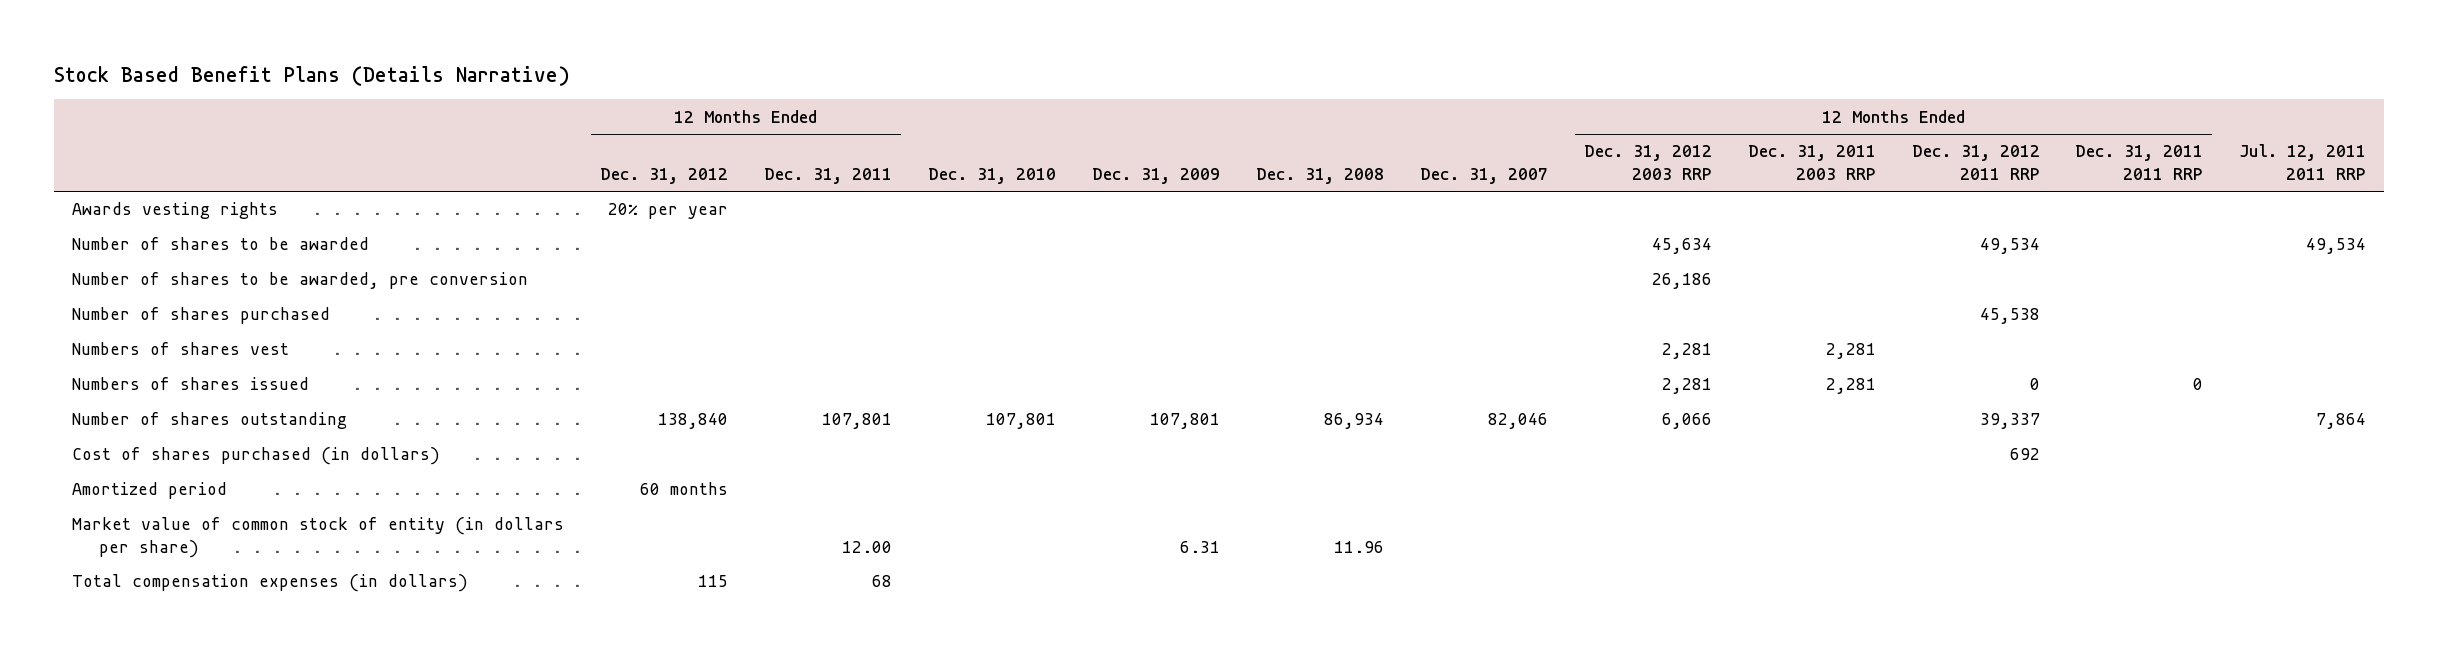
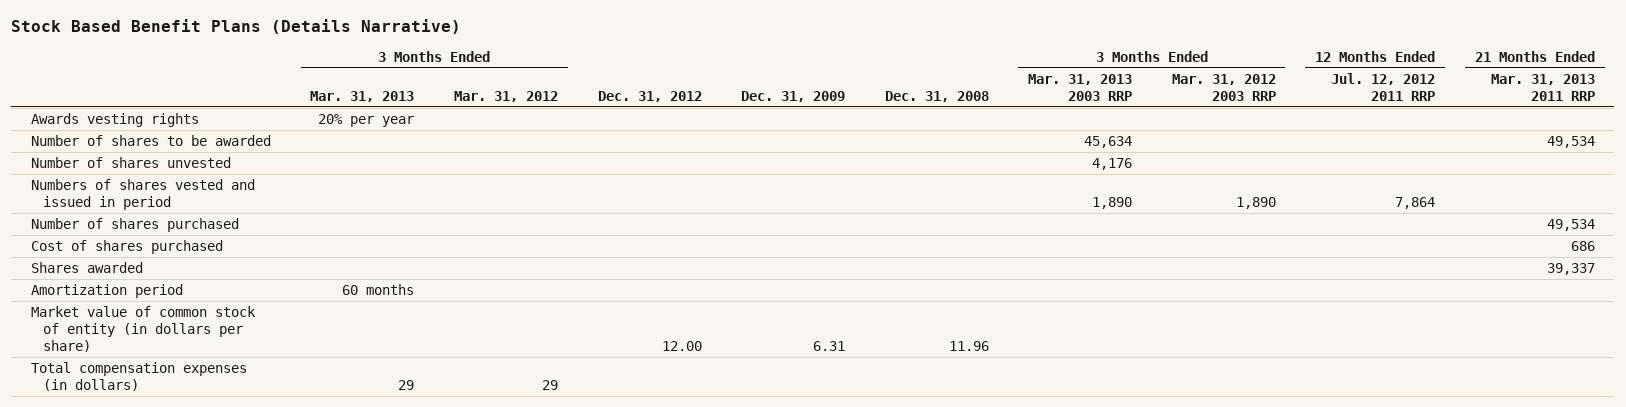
- | 12 Months Ended Dec. 31, 2012 | 12 Months Ended Dec. 31, 2011 | Dec. 31, 2010 | Dec. 31, 2009 | Dec. 31, 2008 | Dec. 31, 2007 | 12 Months Ended Dec. 31, 2012 2003 RRP | 12 Months Ended Dec. 31, 2011 2003 RRP | 12 Months Ended Dec. 31, 2012 2011 RRP | 12 Months Ended Dec. 31, 2011 2011 RRP | Jul. 12, 2011 2011 RRP
+ | 3 Months Ended Mar. 31, 2013 | 3 Months Ended Mar. 31, 2012 | Dec. 31, 2012 | Dec. 31, 2009 | Dec. 31, 2008 | 3 Months Ended Mar. 31, 2013 2003 RRP | 3 Months Ended Mar. 31, 2012 2003 RRP | 12 Months Ended Jul. 12, 2012 2011 RRP | 21 Months Ended Mar. 31, 2013 2011 RRP
- Number of shares to be awarded, pre conversion | | | | | | | 26,186 | | | |
+ Number of shares unvested | | | | | | 4,176 | | |
+ Numbers of shares vested and issued in period | | | | | | 1,890 | 1,890 | 7,864 |
- Numbers of shares vest | | | | | | | 2,281 | 2,281 | | |
- Numbers of shares issued | | | | | | | 2,281 | 2,281 | 0 | 0 |
- Number of shares outstanding | 138,840 | 107,801 | 107,801 | 107,801 | 86,934 | 82,046 | 6,066 | | 39,337 | | 7,864
- Cost of shares purchased (in dollars) | | | | | | | | | 692 | |
- Amortized period | 60 months | | | | | | | | | |
+ Cost of shares purchased | | | | | | | | | 686
+ Shares awarded | | | | | | | | | 39,337
+ Amortization period | 60 months | | | | | | | |

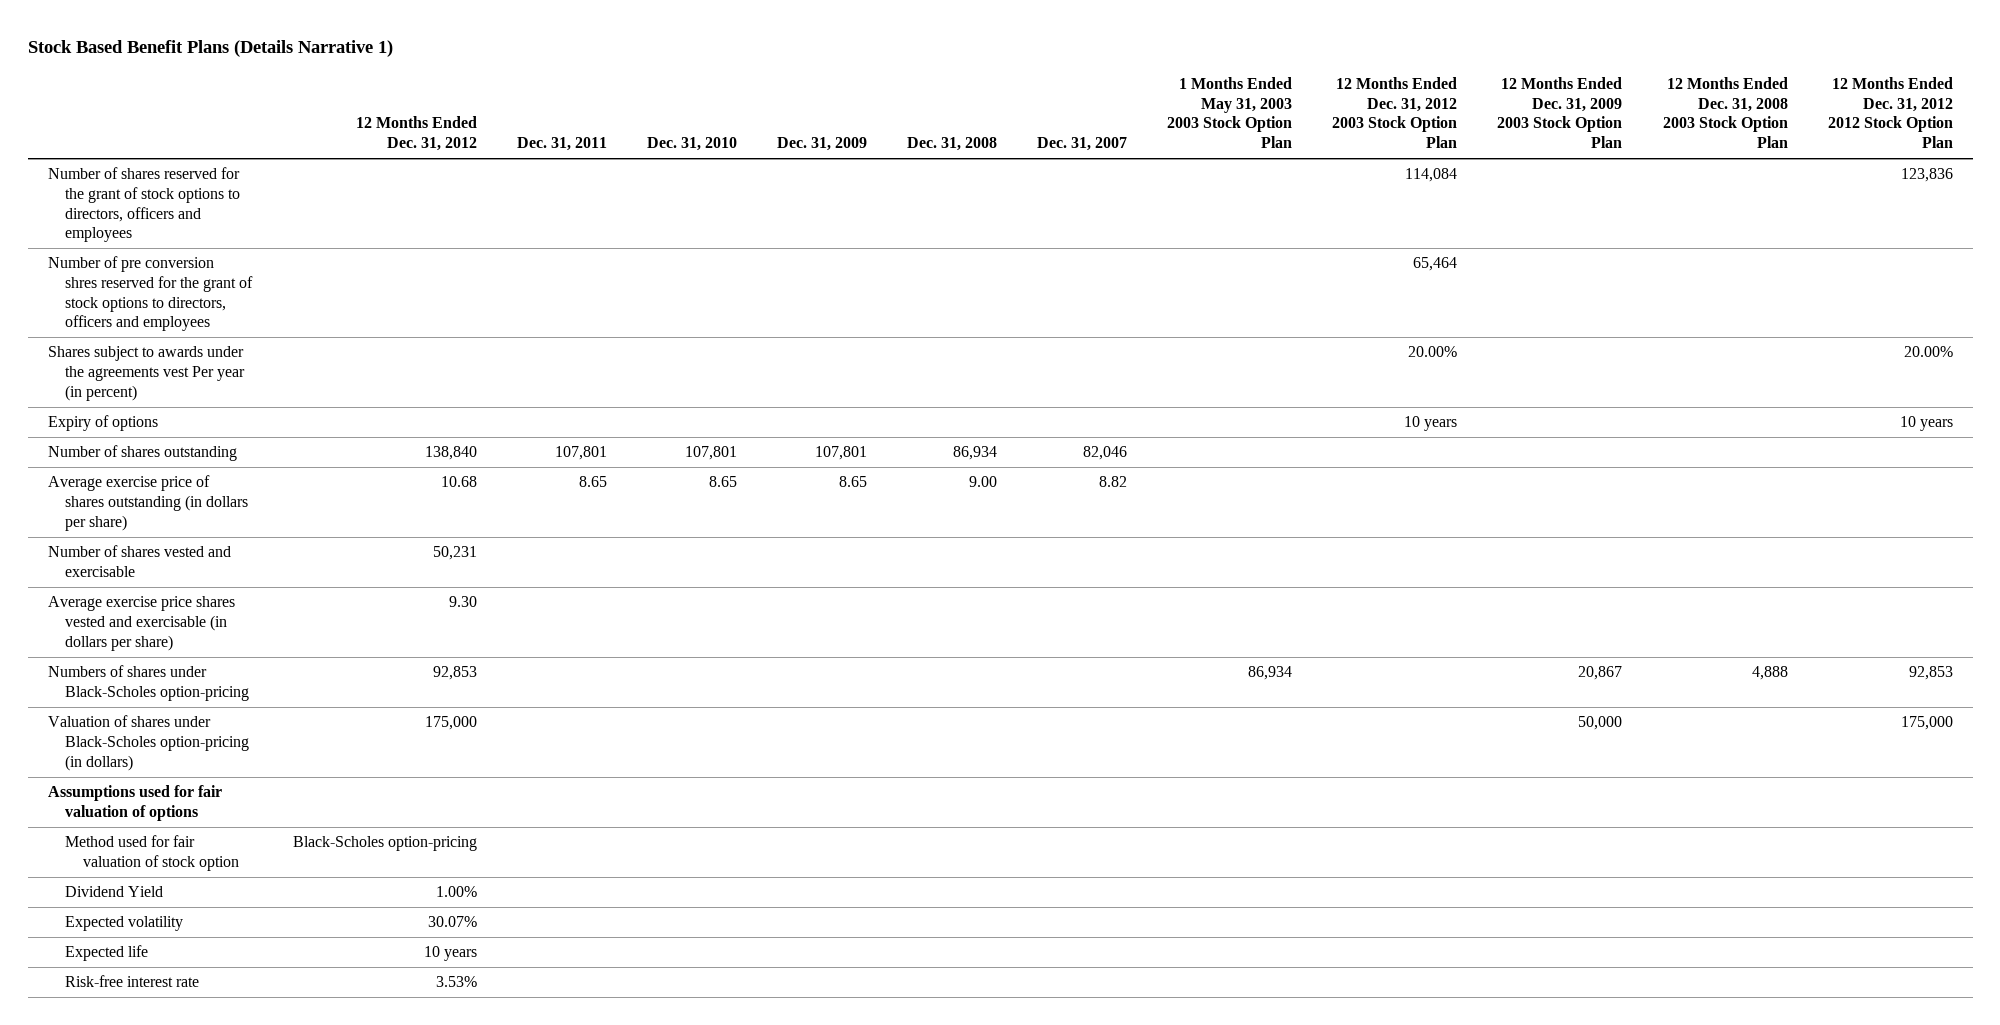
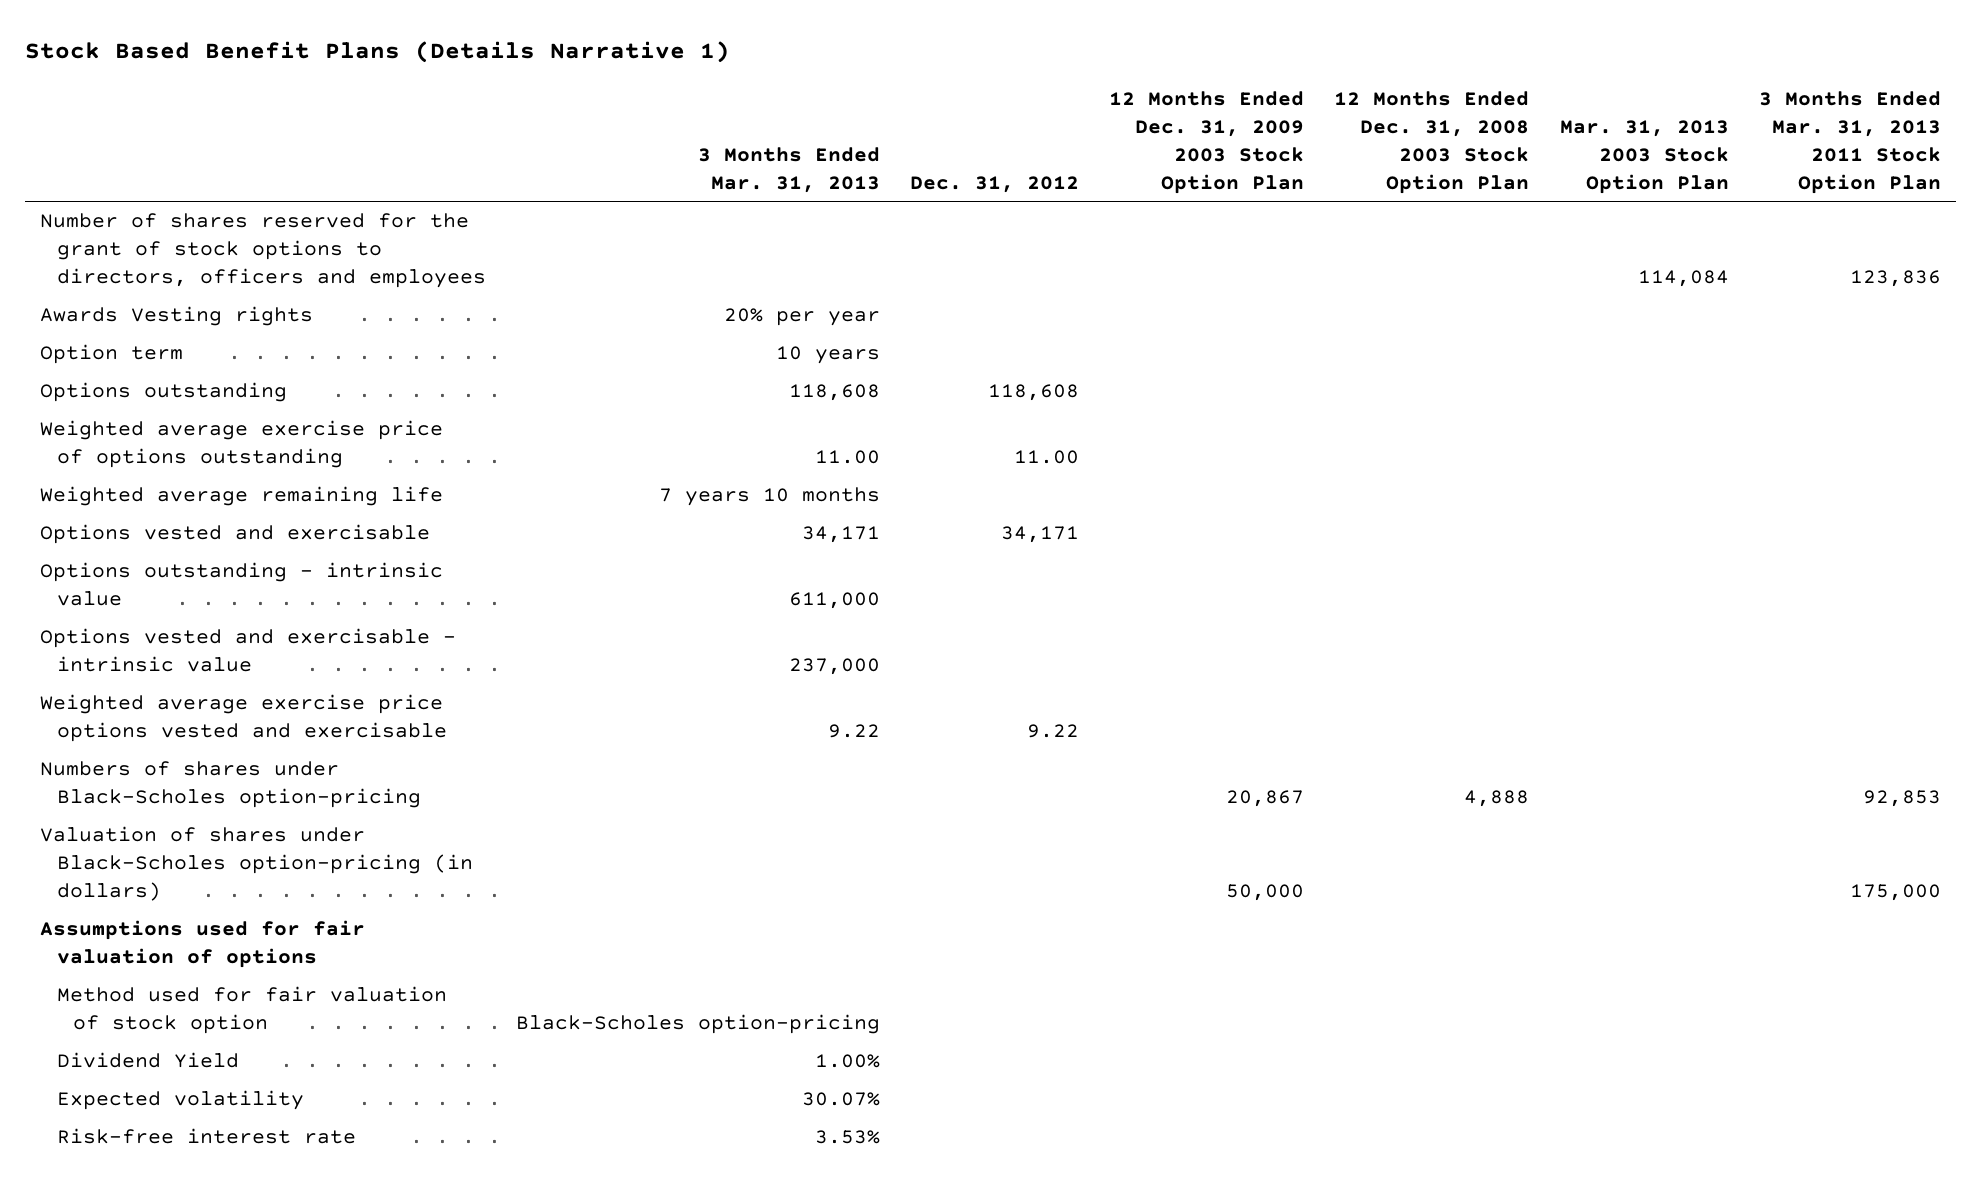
- | 12 Months Ended Dec. 31, 2012 | Dec. 31, 2011 | Dec. 31, 2010 | Dec. 31, 2009 | Dec. 31, 2008 | Dec. 31, 2007 | 1 Months Ended May 31, 2003 2003 Stock Option Plan | 12 Months Ended Dec. 31, 2012 2003 Stock Option Plan | 12 Months Ended Dec. 31, 2009 2003 Stock Option Plan | 12 Months Ended Dec. 31, 2008 2003 Stock Option Plan | 12 Months Ended Dec. 31, 2012 2012 Stock Option Plan
+ | 3 Months Ended Mar. 31, 2013 | Dec. 31, 2012 | 12 Months Ended Dec. 31, 2009 2003 Stock Option Plan | 12 Months Ended Dec. 31, 2008 2003 Stock Option Plan | Mar. 31, 2013 2003 Stock Option Plan | 3 Months Ended Mar. 31, 2013 2011 Stock Option Plan
- Number of pre conversion shres reserved for the grant of stock options to directors, officers and employees | | | | | | | | 65,464 | | |
- Shares subject to awards under the agreements vest Per year (in percent) | | | | | | | | 20.00% | | | 20.00%
- Expiry of options | | | | | | | | 10 years | | | 10 years
- Number of shares outstanding | 138,840 | 107,801 | 107,801 | 107,801 | 86,934 | 82,046 | | | | |
- Average exercise price of shares outstanding (in dollars per share) | 10.68 | 8.65 | 8.65 | 8.65 | 9.00 | 8.82 | | | | |
- Number of shares vested and exercisable | 50,231 | | | | | | | | | |
- Average exercise price shares vested and exercisable (in dollars per share) | 9.30 | | | | | | | | | |
+ Awards Vesting rights | 20% per year | | | | |
+ Option term | 10 years | | | | |
+ Options outstanding | 118,608 | 118,608 | | | |
+ Weighted average exercise price of options outstanding | 11.00 | 11.00 | | | |
+ Weighted average remaining life | 7 years 10 months | | | | |
+ Options vested and exercisable | 34,171 | 34,171 | | | |
+ Options outstanding - intrinsic value | 611,000 | | | | |
+ Options vested and exercisable - intrinsic value | 237,000 | | | | |
+ Weighted average exercise price options vested and exercisable | 9.22 | 9.22 | | | |
- Expected life | 10 years | | | | | | | | | |

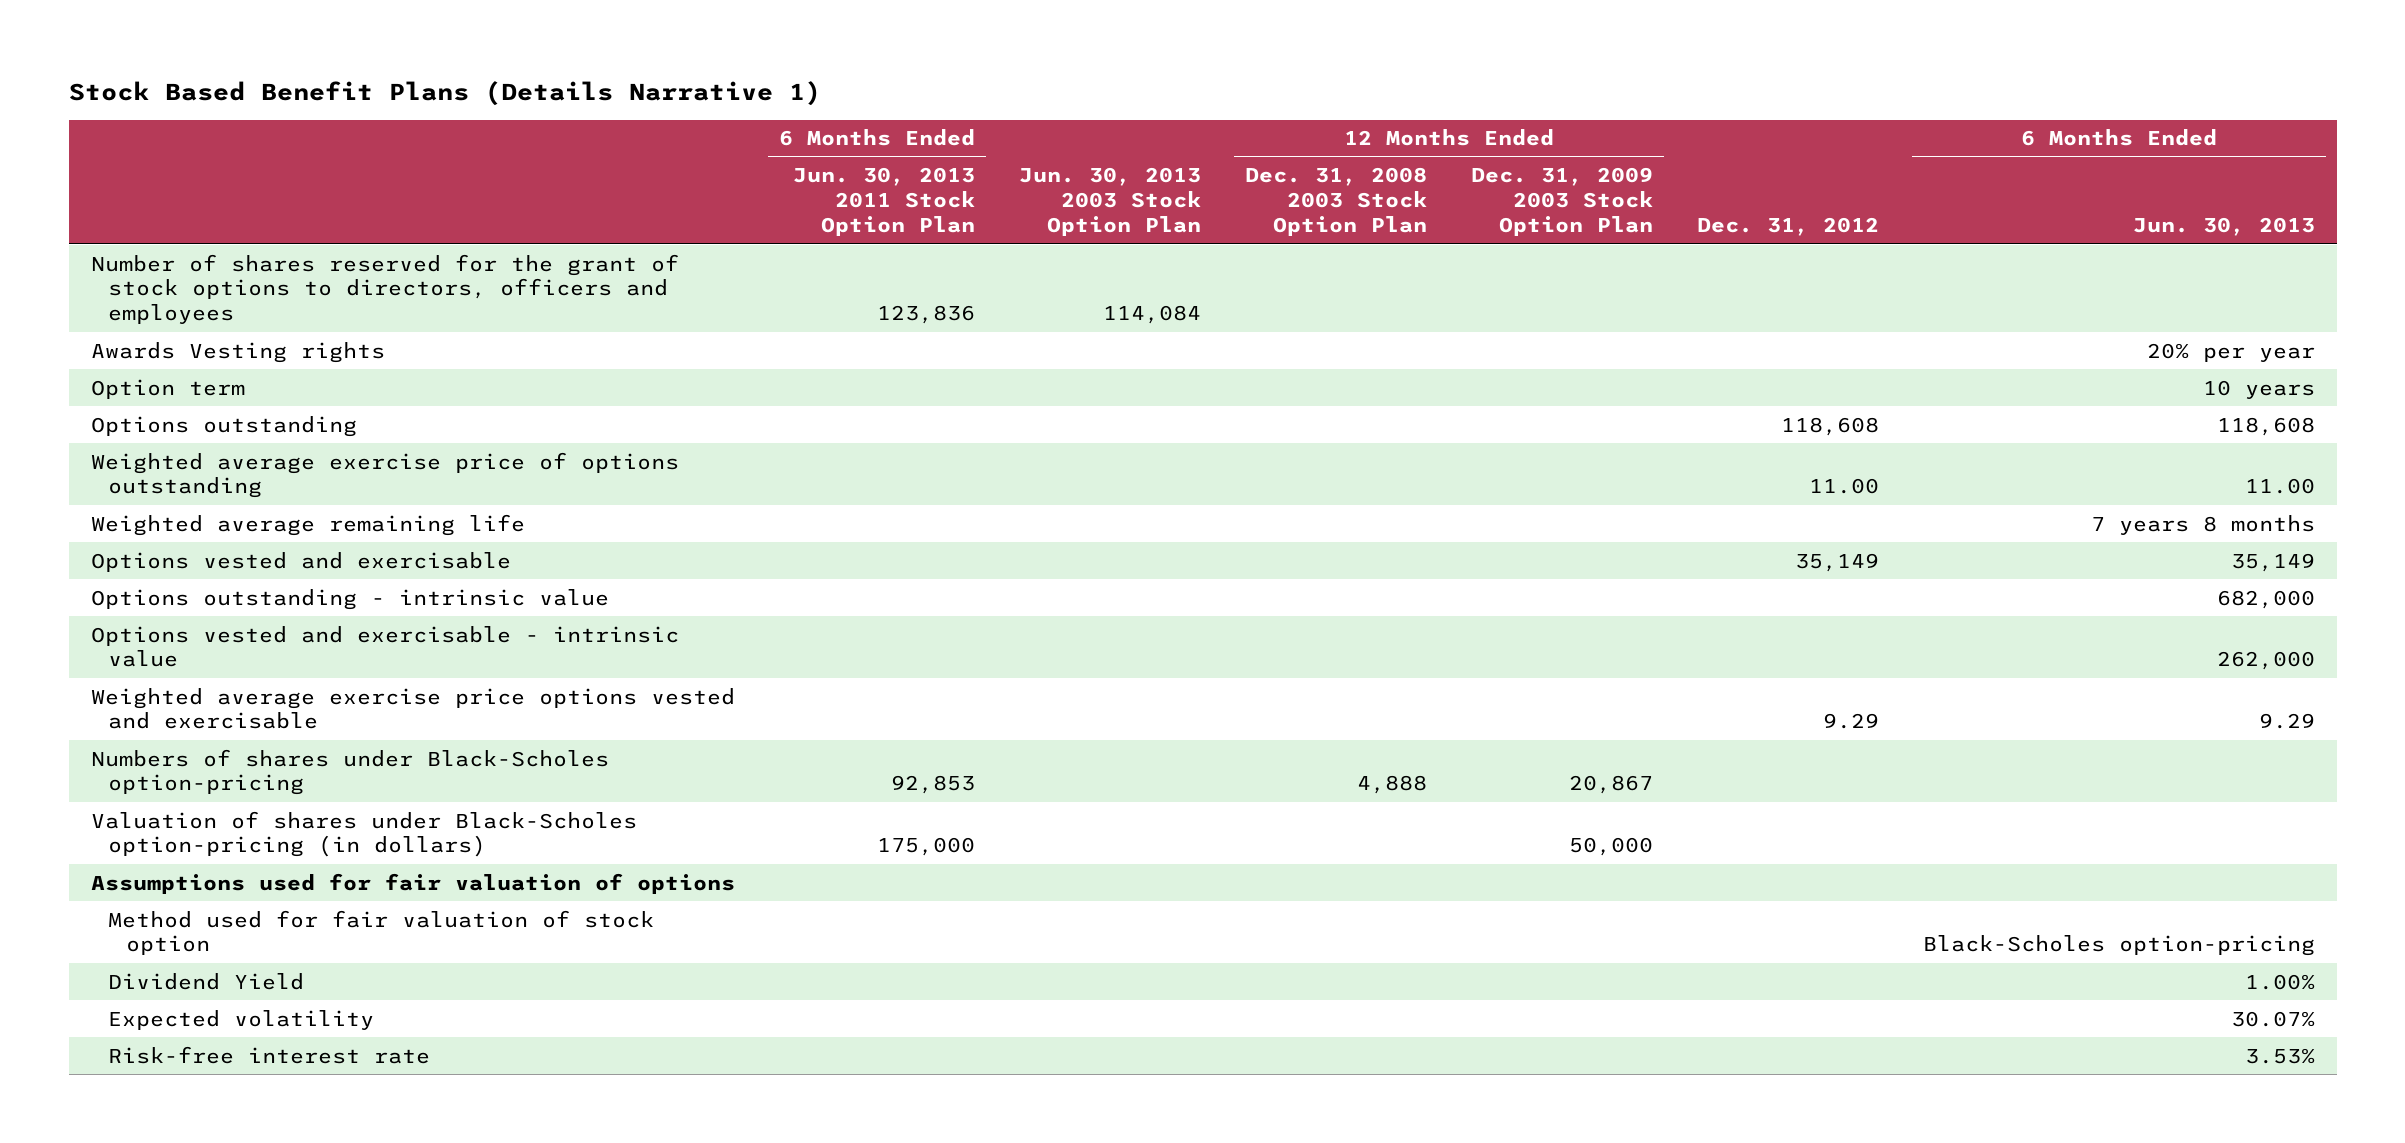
- | 3 Months Ended Mar. 31, 2013 | Dec. 31, 2012 | 12 Months Ended Dec. 31, 2009 2003 Stock Option Plan | 12 Months Ended Dec. 31, 2008 2003 Stock Option Plan | Mar. 31, 2013 2003 Stock Option Plan | 3 Months Ended Mar. 31, 2013 2011 Stock Option Plan
+ | 6 Months Ended Jun. 30, 2013 2011 Stock Option Plan | Jun. 30, 2013 2003 Stock Option Plan | 12 Months Ended Dec. 31, 2008 2003 Stock Option Plan | 12 Months Ended Dec. 31, 2009 2003 Stock Option Plan | Dec. 31, 2012 | 6 Months Ended Jun. 30, 2013
- Options vested and exercisable | 34,171 | 34,171 | | | |
+ Options vested and exercisable | | | | | 35,149 | 35,149
- Weighted average exercise price options vested and exercisable | 9.22 | 9.22 | | | |
+ Weighted average exercise price options vested and exercisable | | | | | 9.29 | 9.29

